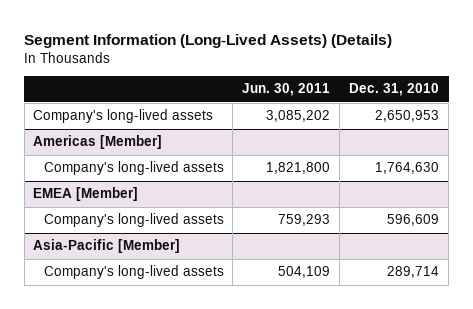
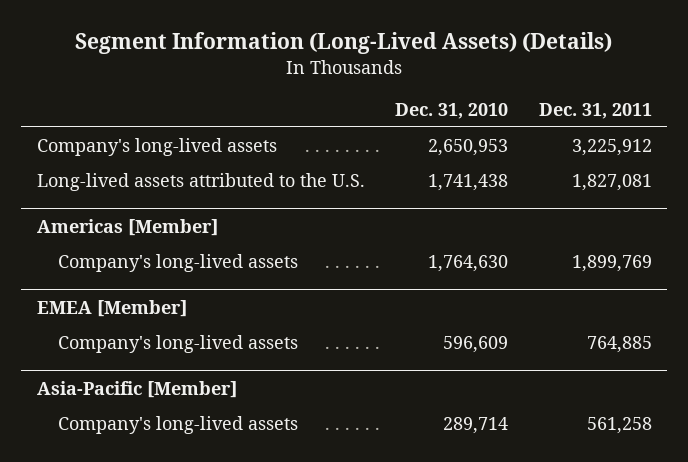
- | Jun. 30, 2011 | Dec. 31, 2010
+ | Dec. 31, 2010 | Dec. 31, 2011
+ Long-lived assets attributed to the U.S. | 1,741,438 | 1,827,081

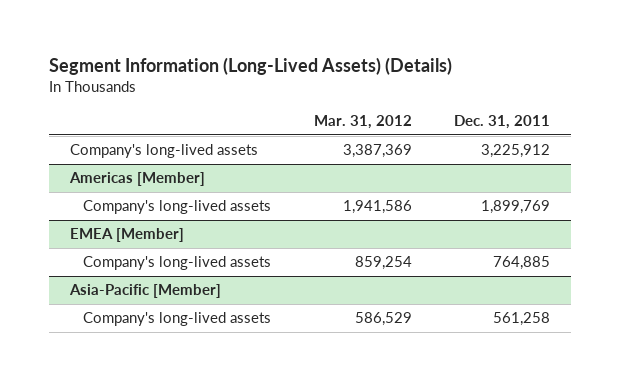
- | Dec. 31, 2010 | Dec. 31, 2011
+ | Mar. 31, 2012 | Dec. 31, 2011
- Long-lived assets attributed to the U.S. | 1,741,438 | 1,827,081

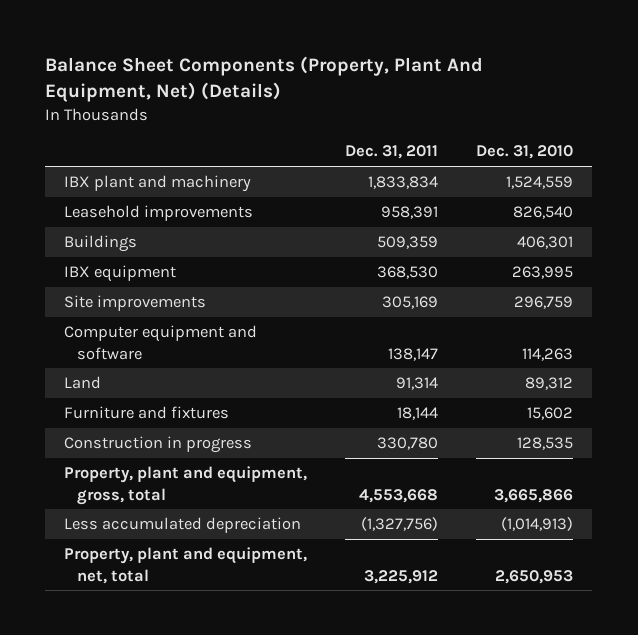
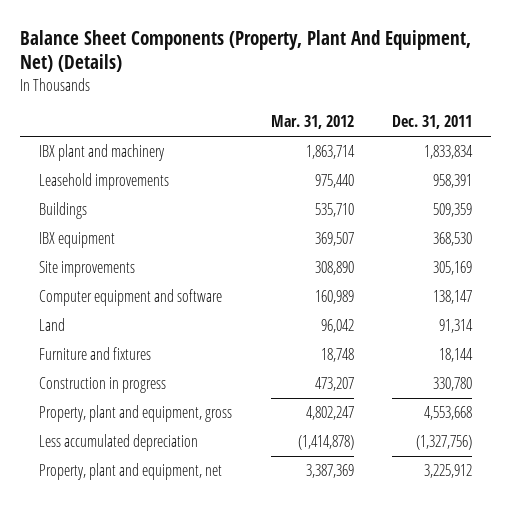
- | Dec. 31, 2011 | Dec. 31, 2010
+ | Mar. 31, 2012 | Dec. 31, 2011
- Property, plant and equipment, gross, total | 4,553,668 | 3,665,866
+ Property, plant and equipment, gross | 4,802,247 | 4,553,668
- Property, plant and equipment, net, total | 3,225,912 | 2,650,953
+ Property, plant and equipment, net | 3,387,369 | 3,225,912

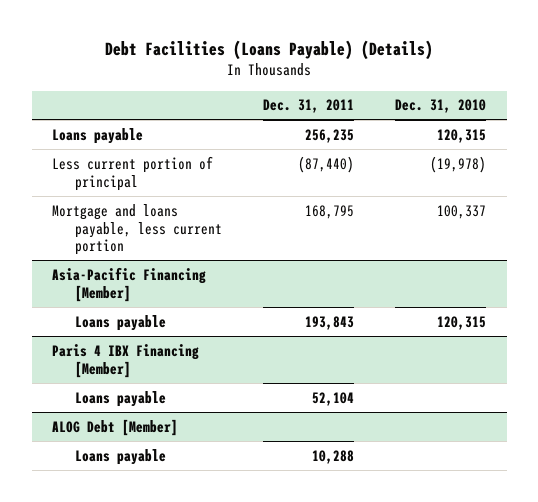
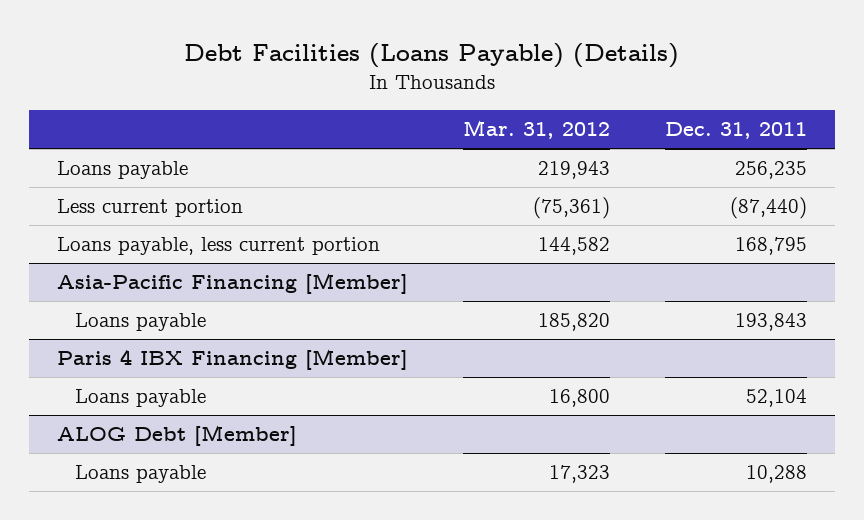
- | Dec. 31, 2011 | Dec. 31, 2010
+ | Mar. 31, 2012 | Dec. 31, 2011
- Less current portion of principal | (87,440) | (19,978)
- Mortgage and loans payable, less current portion | 168,795 | 100,337
+ Less current portion | (75,361) | (87,440)
+ Loans payable, less current portion | 144,582 | 168,795

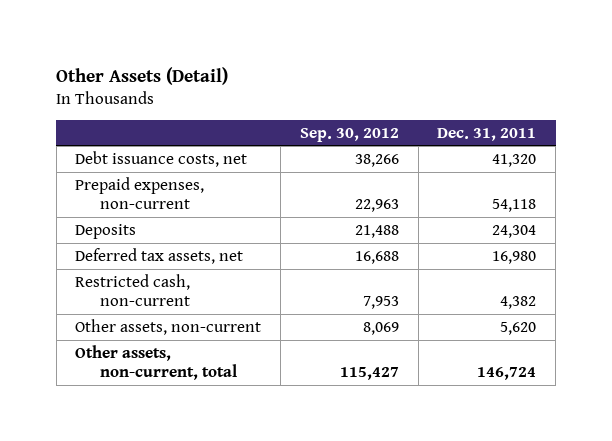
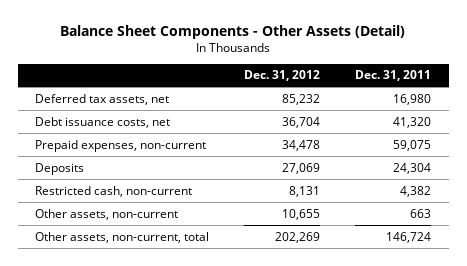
- Other Assets (Detail)
+ Balance Sheet Components - Other Assets (Detail)
- | Sep. 30, 2012 | Dec. 31, 2011
+ | Dec. 31, 2012 | Dec. 31, 2011
moved up: Deferred tax assets, net | 85,232 | 16,980
- Prepaid expenses, non-current | 22,963 | 54,118
+ Prepaid expenses, non-current | 34,478 | 59,075
- Other assets, non-current | 8,069 | 5,620
+ Other assets, non-current | 10,655 | 663

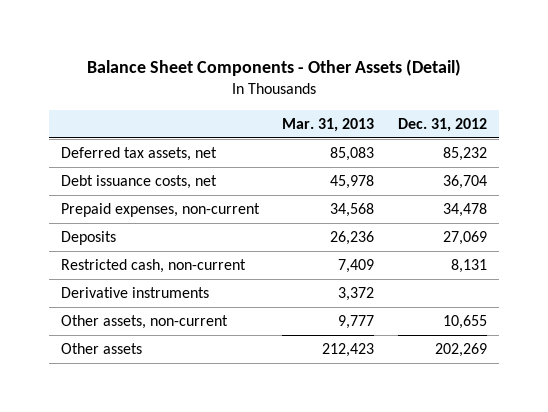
- | Dec. 31, 2012 | Dec. 31, 2011
+ | Mar. 31, 2013 | Dec. 31, 2012
+ Derivative instruments | 3,372 |
- Other assets, non-current, total | 202,269 | 146,724
+ Other assets | 212,423 | 202,269

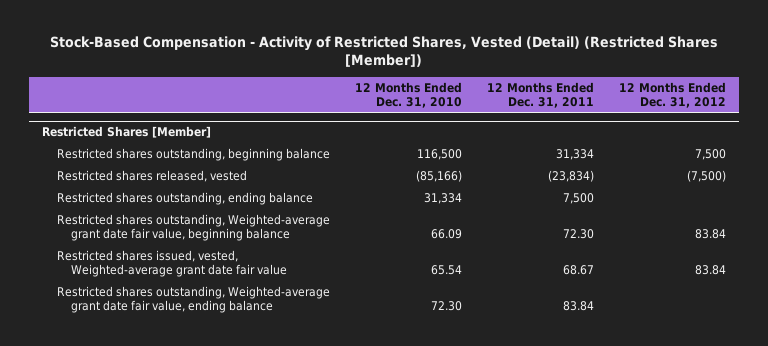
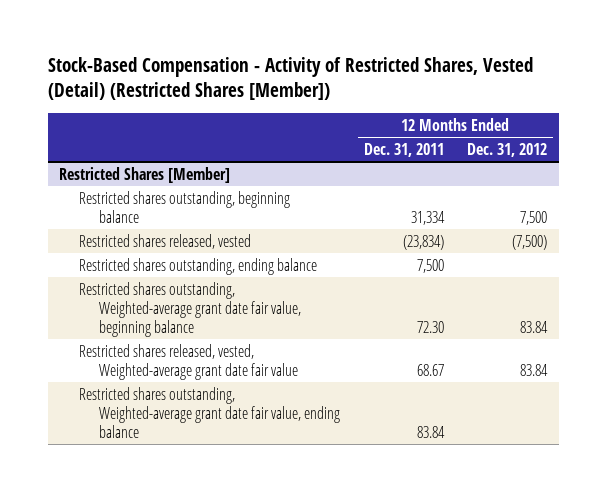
- | 12 Months Ended Dec. 31, 2010 | 12 Months Ended Dec. 31, 2011 | 12 Months Ended Dec. 31, 2012
+ | 12 Months Ended Dec. 31, 2011 | 12 Months Ended Dec. 31, 2012
@ Restricted Shares [Member]
- Restricted shares issued, vested, Weighted-average grant date fair value | 65.54 | 68.67 | 83.84
+ Restricted shares released, vested, Weighted-average grant date fair value | 68.67 | 83.84

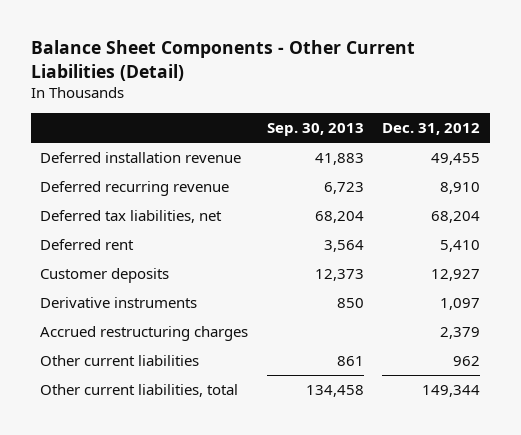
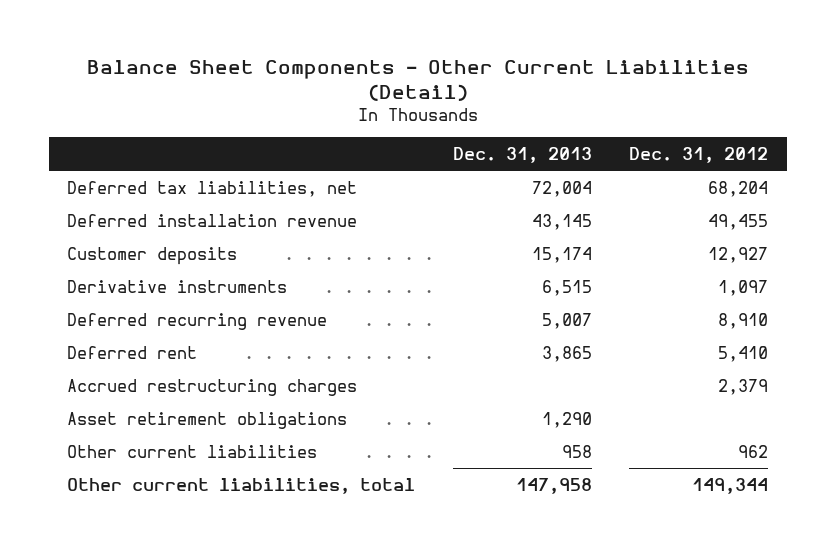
- | Sep. 30, 2013 | Dec. 31, 2012
+ | Dec. 31, 2013 | Dec. 31, 2012
moved down: Deferred installation revenue | 43,145 | 49,455
moved down: Deferred recurring revenue | 5,007 | 8,910
moved down: Deferred rent | 3,865 | 5,410
+ Asset retirement obligations | 1,290 |

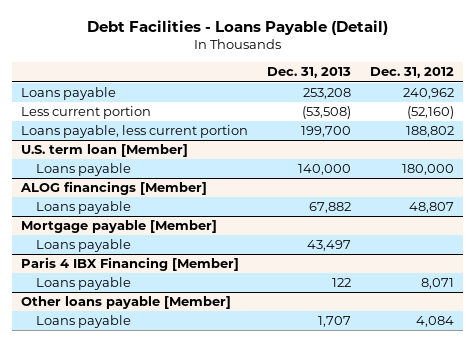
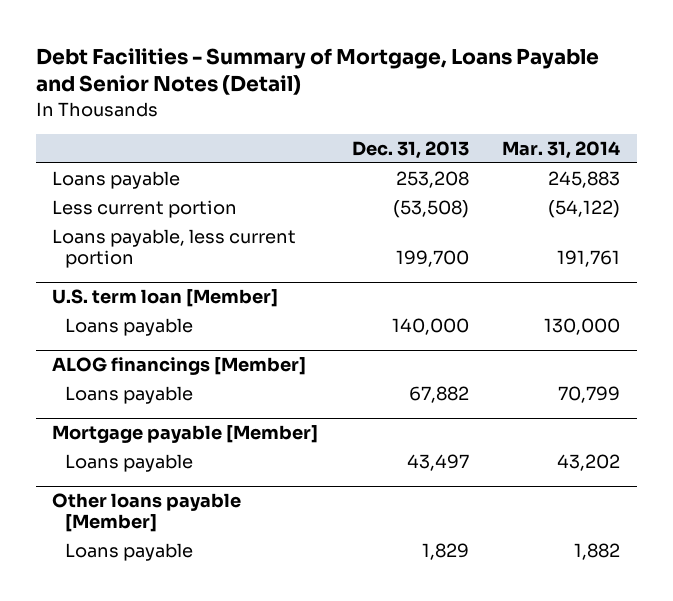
- Debt Facilities - Loans Payable (Detail)
+ Debt Facilities - Summary of Mortgage, Loans Payable and Senior Notes (Detail)
- | Dec. 31, 2013 | Dec. 31, 2012
+ | Dec. 31, 2013 | Mar. 31, 2014
- Paris 4 IBX Financing [Member]
- Loans payable | 122 | 8,071
@ Other loans payable [Member]
- Loans payable | 1,707 | 4,084
+ Loans payable | 1,829 | 1,882

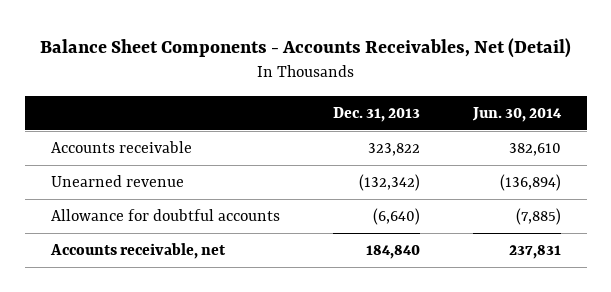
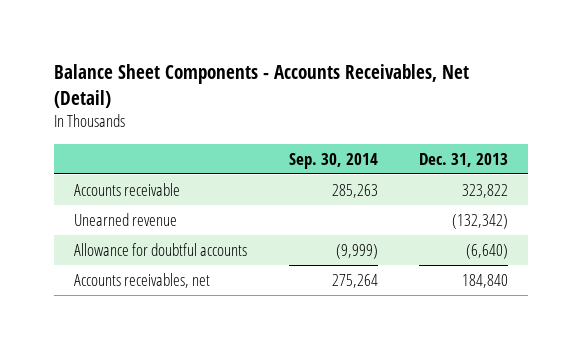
- | Dec. 31, 2013 | Jun. 30, 2014
+ | Sep. 30, 2014 | Dec. 31, 2013
- Accounts receivable, net | 184,840 | 237,831
+ Accounts receivables, net | 275,264 | 184,840

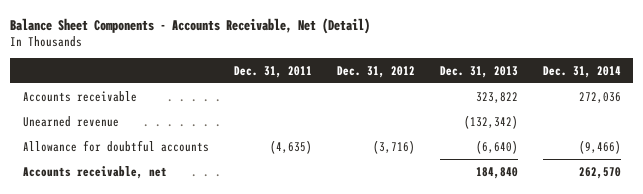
- Balance Sheet Components - Accounts Receivables, Net (Detail)
+ Balance Sheet Components - Accounts Receivable, Net (Detail)
- | Sep. 30, 2014 | Dec. 31, 2013
+ | Dec. 31, 2011 | Dec. 31, 2012 | Dec. 31, 2013 | Dec. 31, 2014
- Accounts receivables, net | 275,264 | 184,840
+ Accounts receivable, net | | | 184,840 | 262,570

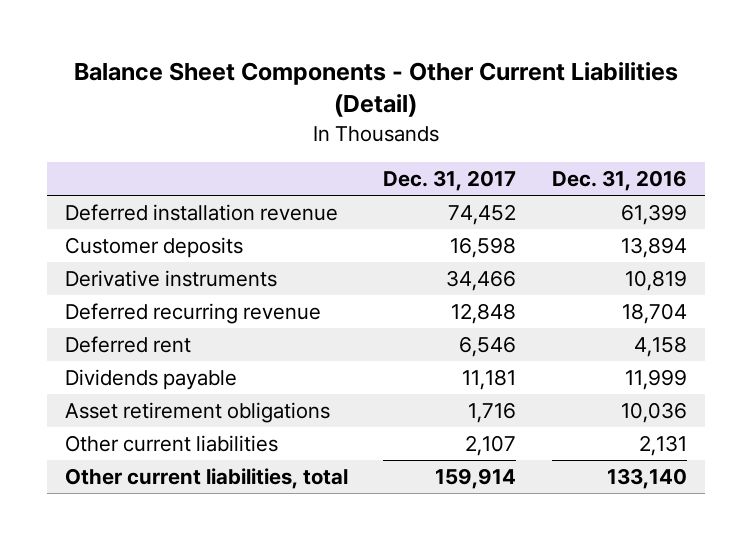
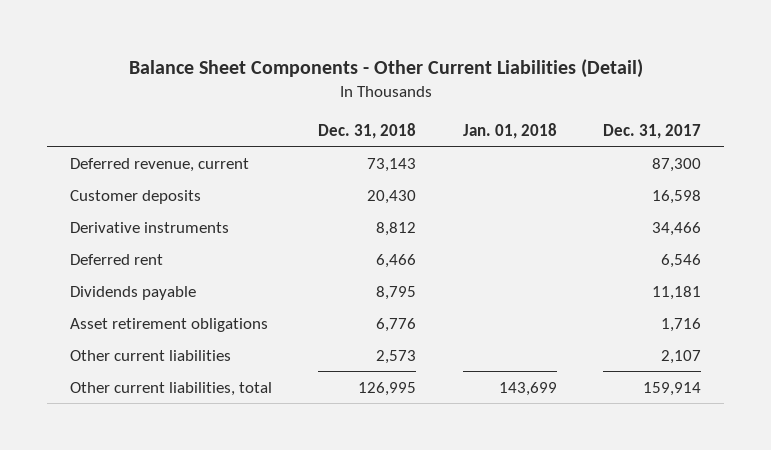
- | Dec. 31, 2017 | Dec. 31, 2016
+ | Dec. 31, 2018 | Jan. 01, 2018 | Dec. 31, 2017
- Deferred installation revenue | 74,452 | 61,399
+ Deferred revenue, current | 73,143 | | 87,300
- Deferred recurring revenue | 12,848 | 18,704

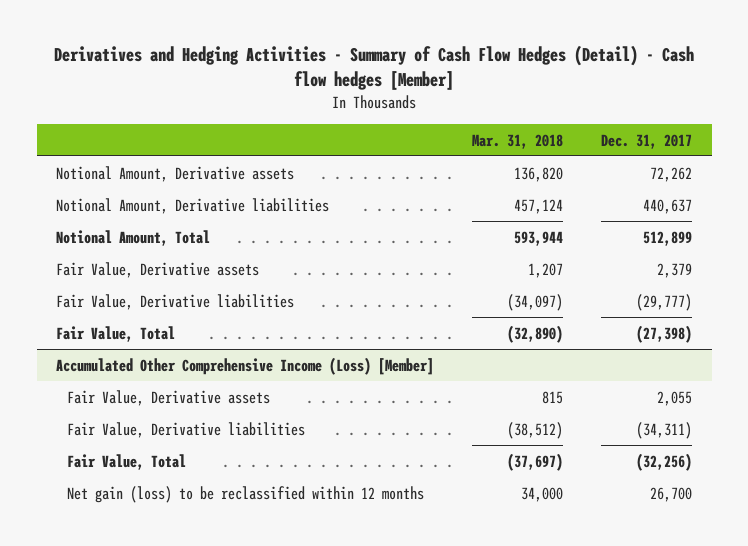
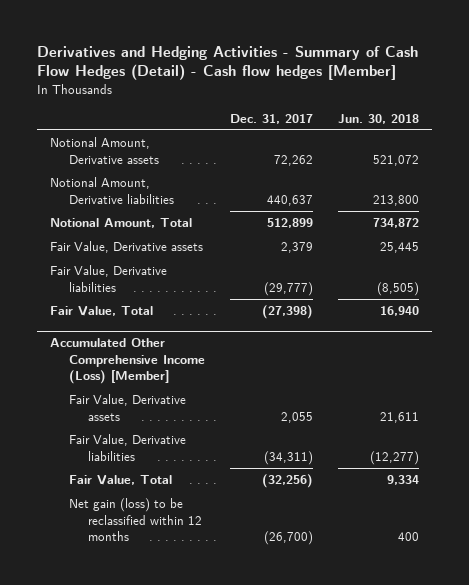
- | Mar. 31, 2018 | Dec. 31, 2017
+ | Dec. 31, 2017 | Jun. 30, 2018
@ Accumulated Other Comprehensive Income (Loss) [Member]
- Net gain (loss) to be reclassified within 12 months | 34,000 | 26,700
+ Net gain (loss) to be reclassified within 12 months | (26,700) | 400

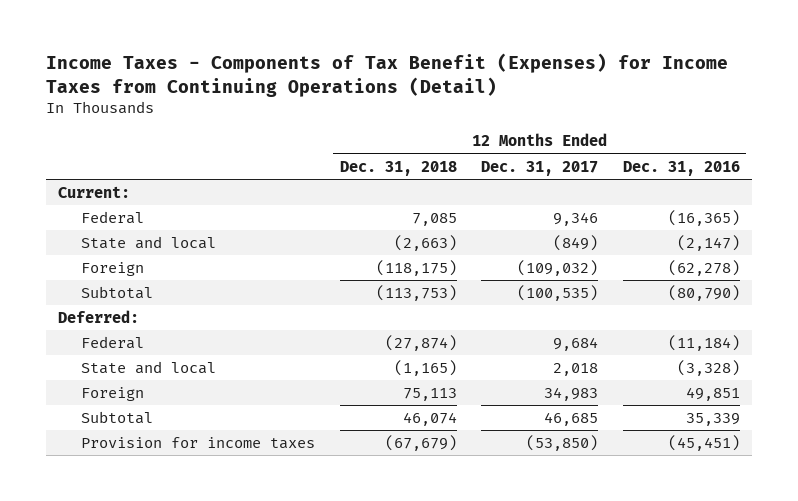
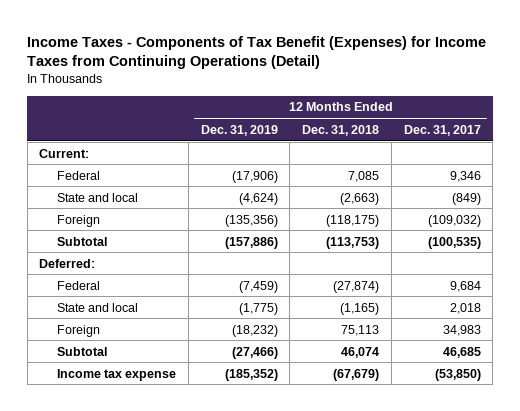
- | 12 Months Ended Dec. 31, 2018 | 12 Months Ended Dec. 31, 2017 | 12 Months Ended Dec. 31, 2016
+ | 12 Months Ended Dec. 31, 2019 | 12 Months Ended Dec. 31, 2018 | 12 Months Ended Dec. 31, 2017
- Provision for income taxes | (67,679) | (53,850) | (45,451)
+ Income tax expense | (185,352) | (67,679) | (53,850)

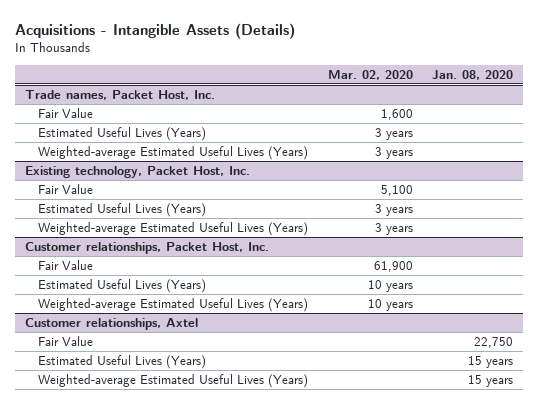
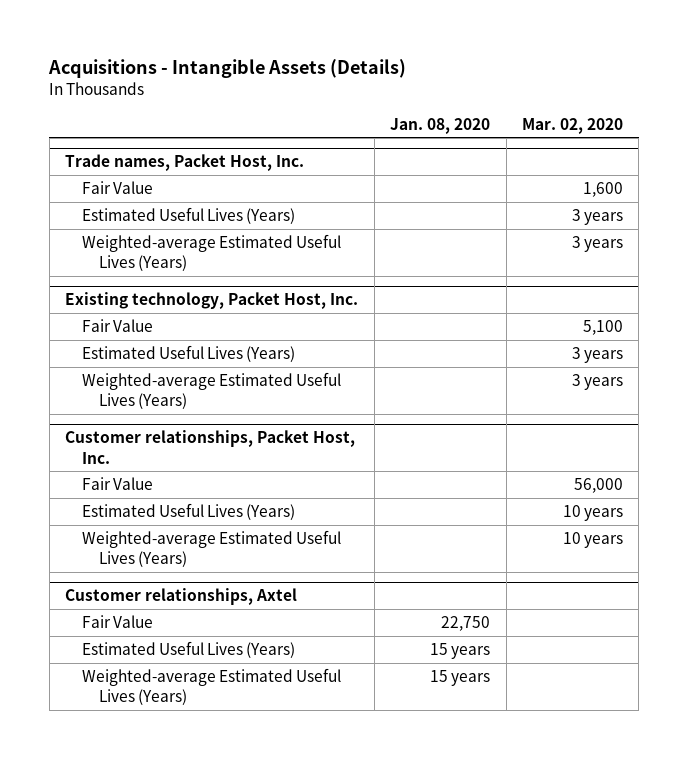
- | Mar. 02, 2020 | Jan. 08, 2020
+ | Jan. 08, 2020 | Mar. 02, 2020
@ Customer relationships, Packet Host, Inc.
- Fair Value | 61,900 |
+ Fair Value | | 56,000

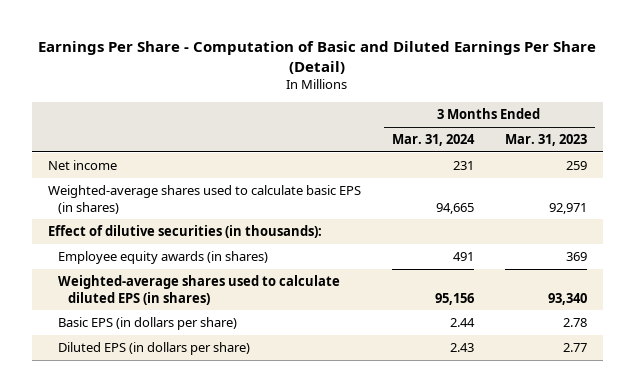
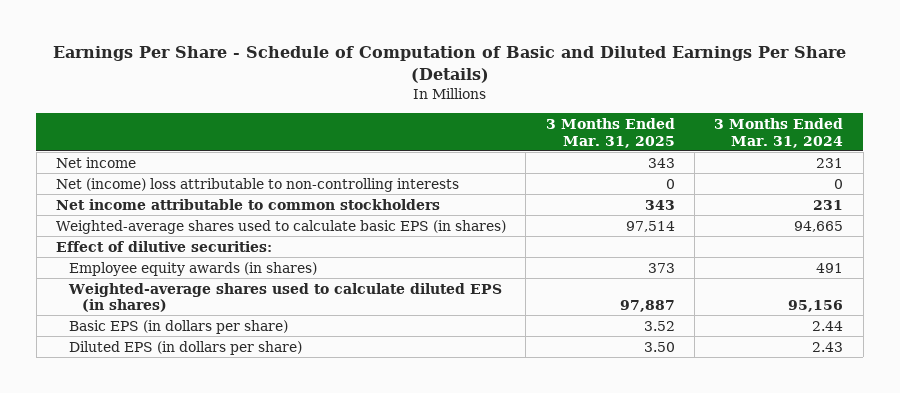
- Earnings Per Share - Computation of Basic and Diluted Earnings Per Share (Detail)
+ Earnings Per Share - Schedule of Computation of Basic and Diluted Earnings Per Share (Details)
- | 3 Months Ended Mar. 31, 2024 | 3 Months Ended Mar. 31, 2023
+ | 3 Months Ended Mar. 31, 2025 | 3 Months Ended Mar. 31, 2024
+ Net (income) loss attributable to non-controlling interests | 0 | 0
+ Net income attributable to common stockholders | 343 | 231
- Effect of dilutive securities (in thousands):
+ Effect of dilutive securities:

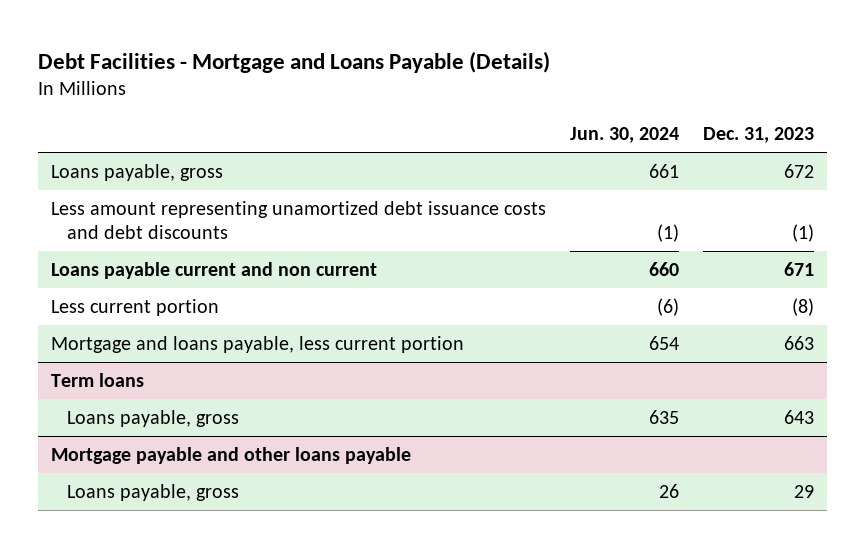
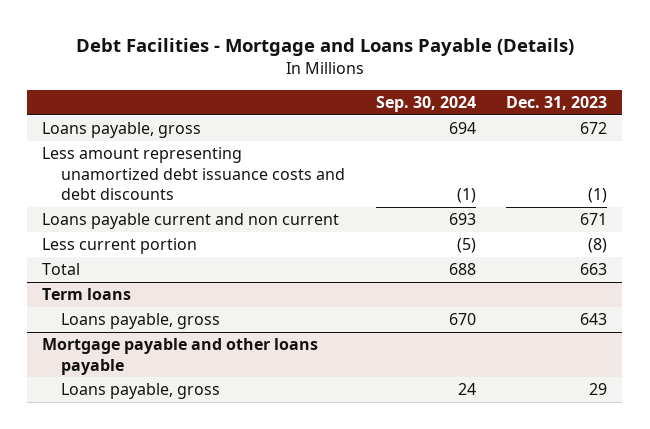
- | Jun. 30, 2024 | Dec. 31, 2023
+ | Sep. 30, 2024 | Dec. 31, 2023
- Mortgage and loans payable, less current portion | 654 | 663
+ Total | 688 | 663

